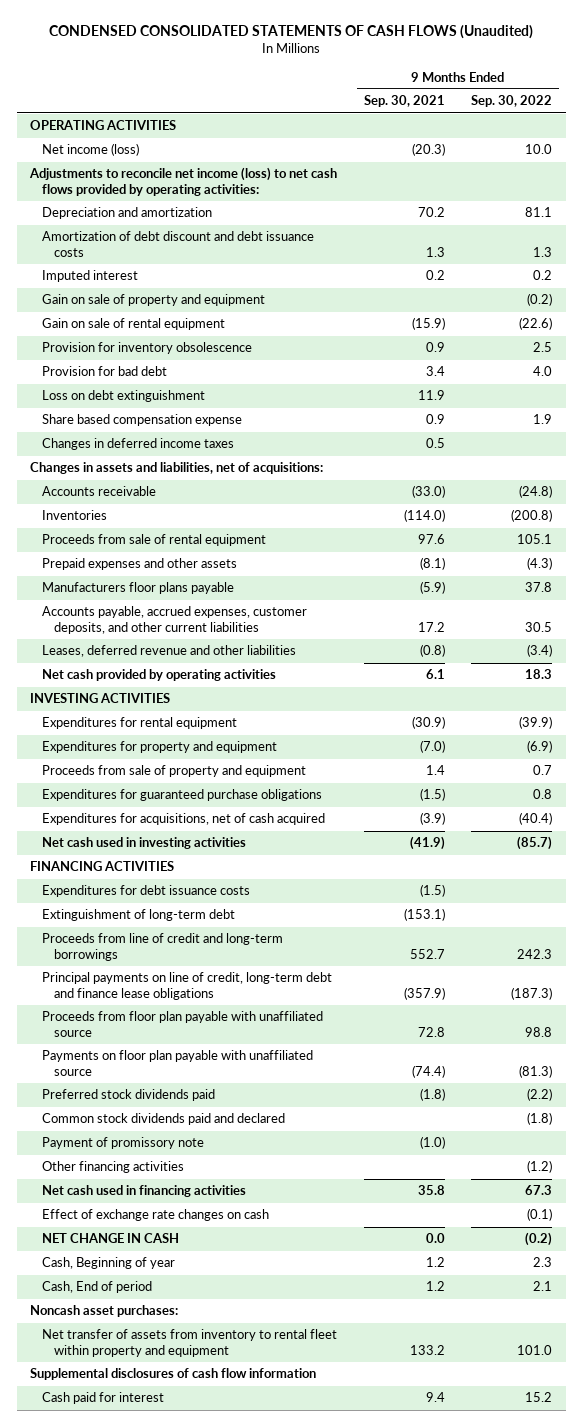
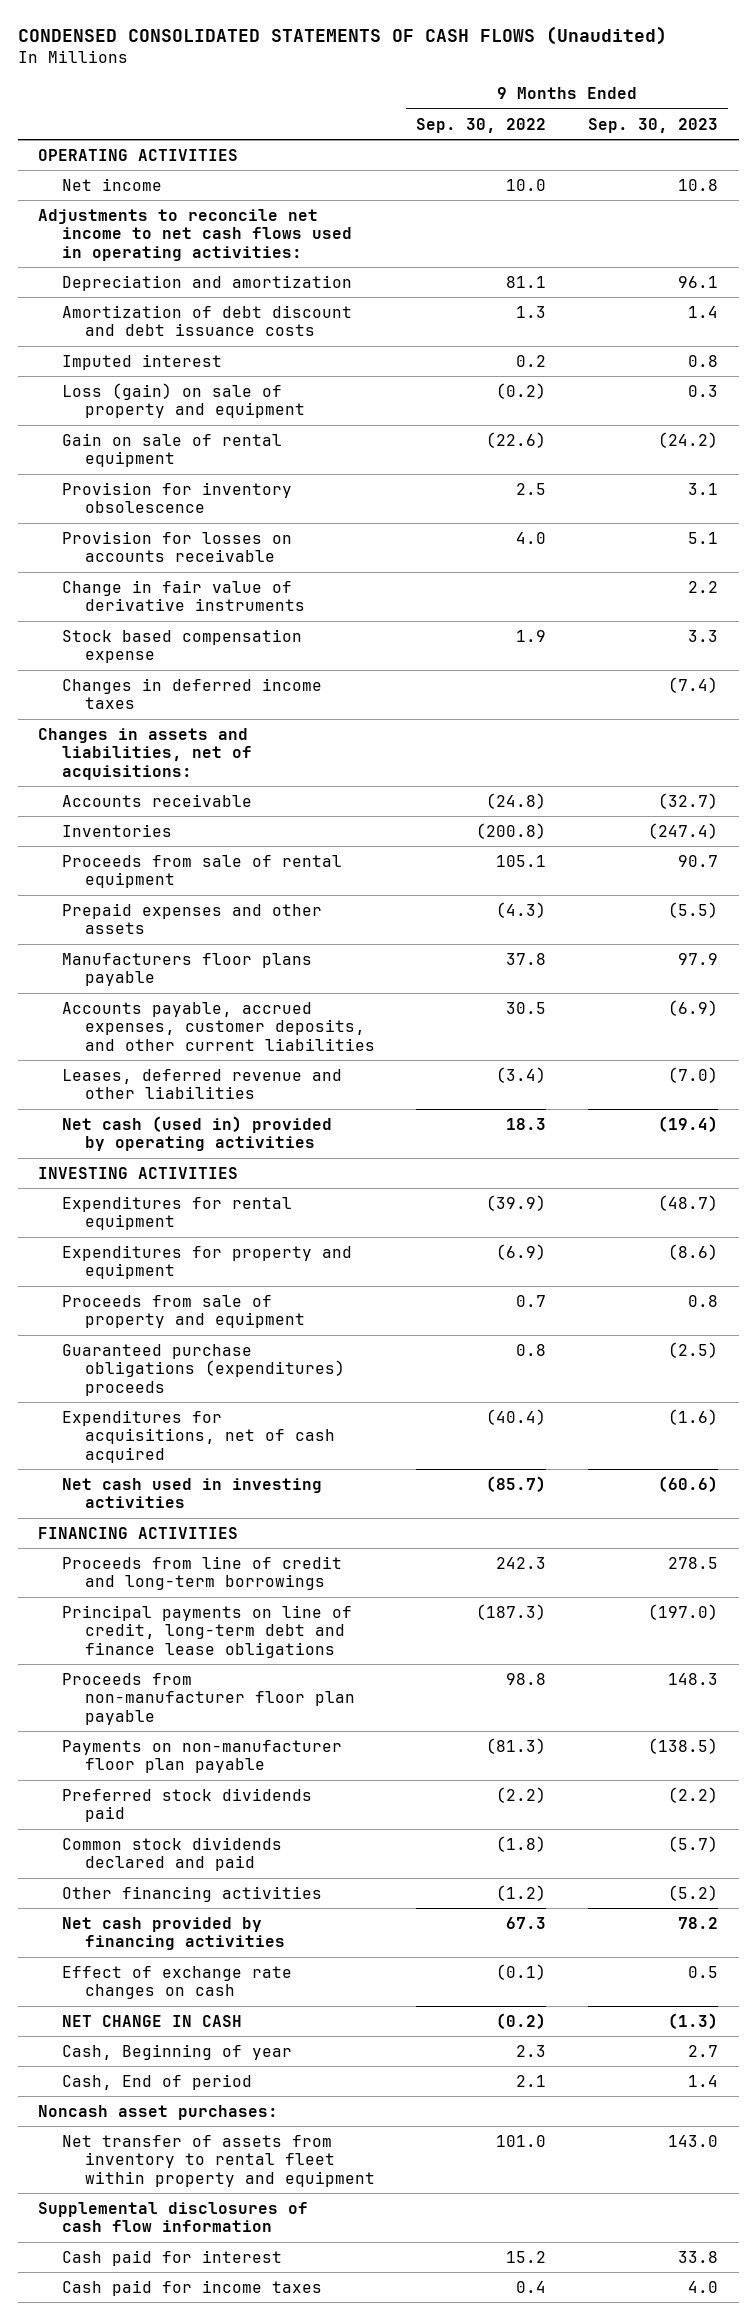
- | 9 Months Ended Sep. 30, 2021 | 9 Months Ended Sep. 30, 2022
+ | 9 Months Ended Sep. 30, 2022 | 9 Months Ended Sep. 30, 2023
- Net income (loss) | (20.3) | 10.0
- Adjustments to reconcile net income (loss) to net cash flows provided by operating activities:
+ Net income | 10.0 | 10.8
+ Adjustments to reconcile net income to net cash flows used in operating activities:
- Gain on sale of property and equipment | | (0.2)
+ Loss (gain) on sale of property and equipment | (0.2) | 0.3
- Provision for bad debt | 3.4 | 4.0
- Loss on debt extinguishment | 11.9 |
- Share based compensation expense | 0.9 | 1.9
+ Provision for losses on accounts receivable | 4.0 | 5.1
+ Change in fair value of derivative instruments | | 2.2
+ Stock based compensation expense | 1.9 | 3.3
- Net cash provided by operating activities | 6.1 | 18.3
+ Net cash (used in) provided by operating activities | 18.3 | (19.4)
- Expenditures for guaranteed purchase obligations | (1.5) | 0.8
+ Guaranteed purchase obligations (expenditures) proceeds | 0.8 | (2.5)
- Expenditures for debt issuance costs | (1.5) |
- Extinguishment of long-term debt | (153.1) |
- Proceeds from floor plan payable with unaffiliated source | 72.8 | 98.8
- Payments on floor plan payable with unaffiliated source | (74.4) | (81.3)
+ Proceeds from non-manufacturer floor plan payable | 98.8 | 148.3
+ Payments on non-manufacturer floor plan payable | (81.3) | (138.5)
- Common stock dividends paid and declared | | (1.8)
- Payment of promissory note | (1.0) |
+ Common stock dividends declared and paid | (1.8) | (5.7)
- Net cash used in financing activities | 35.8 | 67.3
+ Net cash provided by financing activities | 67.3 | 78.2
+ Cash paid for income taxes | 0.4 | 4.0

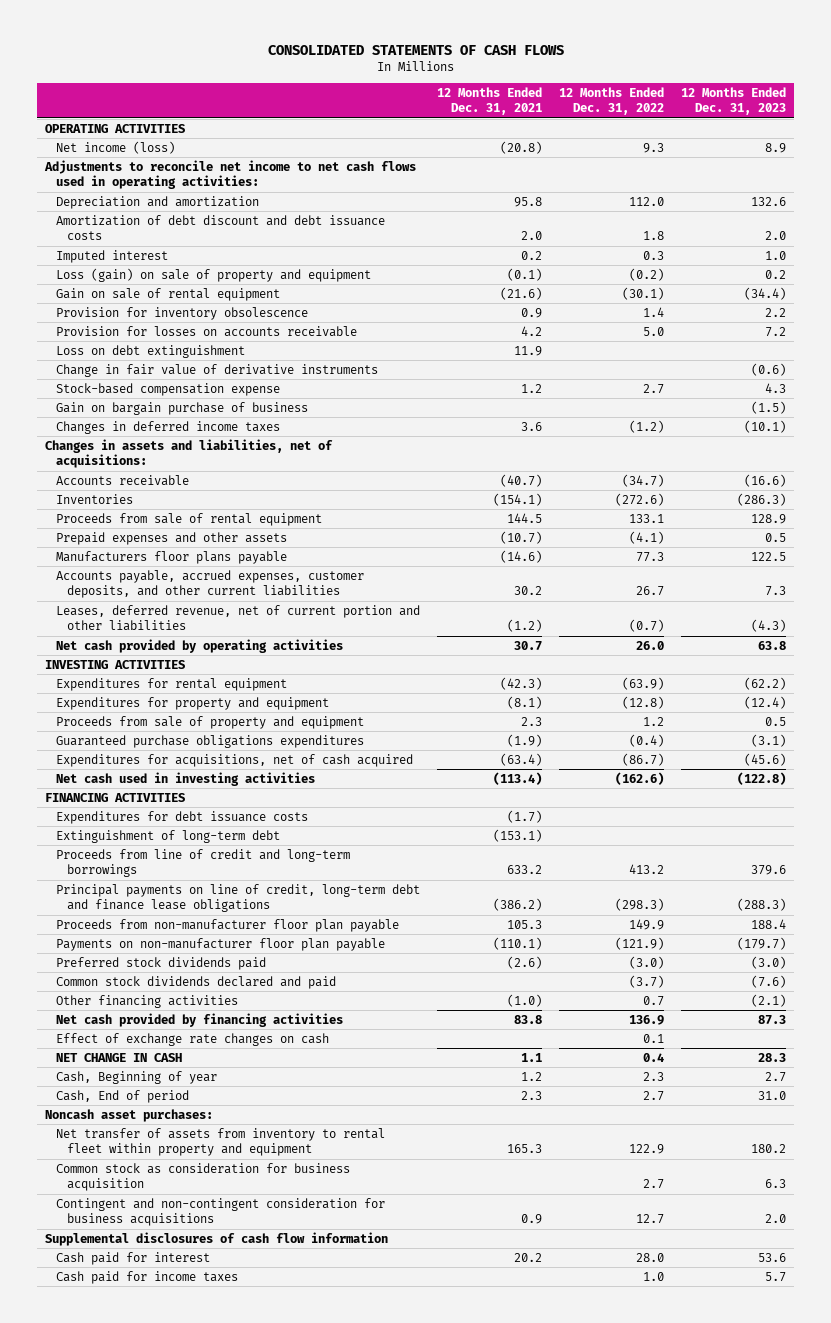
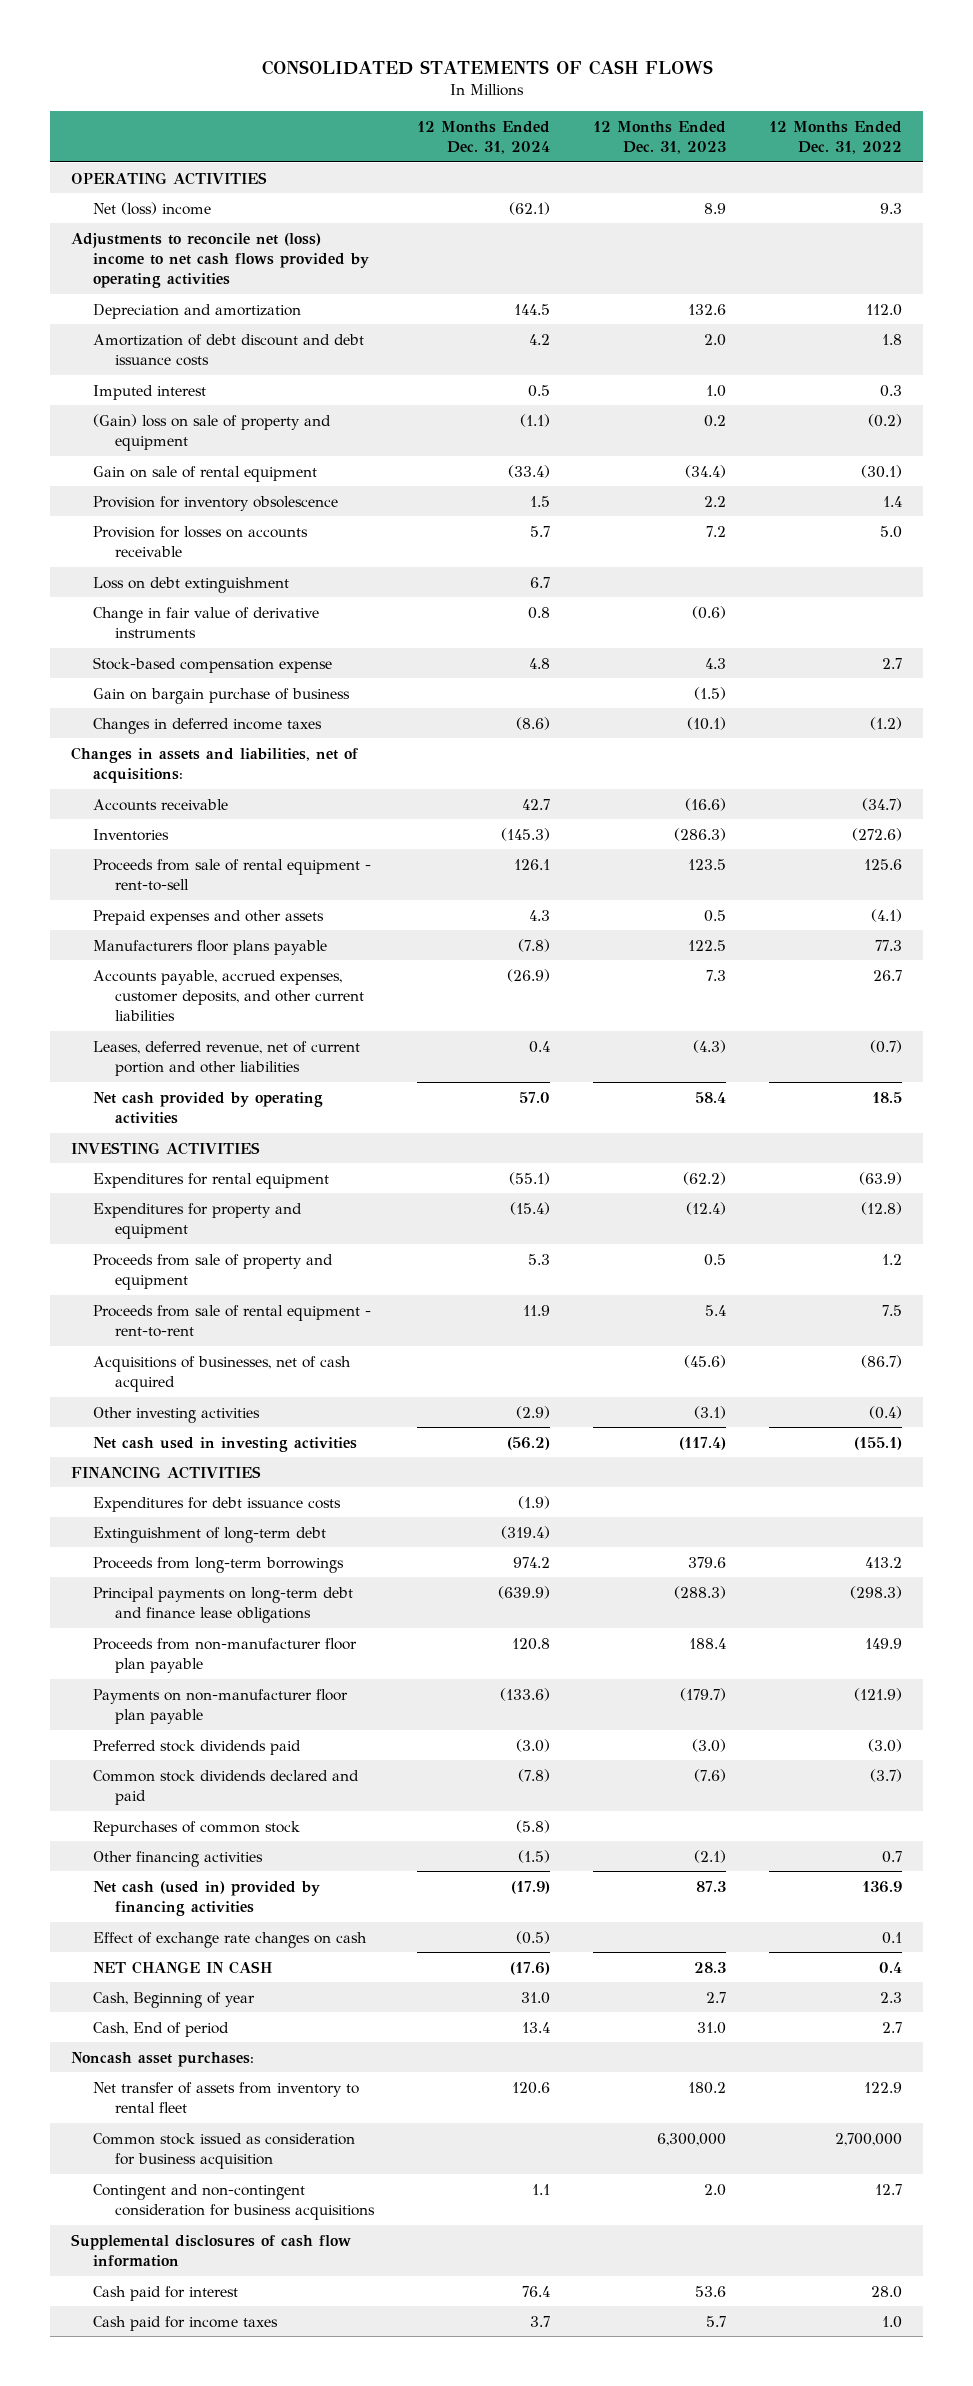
- | 12 Months Ended Dec. 31, 2021 | 12 Months Ended Dec. 31, 2022 | 12 Months Ended Dec. 31, 2023
+ | 12 Months Ended Dec. 31, 2024 | 12 Months Ended Dec. 31, 2023 | 12 Months Ended Dec. 31, 2022
- Net income (loss) | (20.8) | 9.3 | 8.9
- Adjustments to reconcile net income to net cash flows used in operating activities:
+ Net (loss) income | (62.1) | 8.9 | 9.3
+ Adjustments to reconcile net (loss) income to net cash flows provided by operating activities
- Loss (gain) on sale of property and equipment | (0.1) | (0.2) | 0.2
+ (Gain) loss on sale of property and equipment | (1.1) | 0.2 | (0.2)
- Proceeds from sale of rental equipment | 144.5 | 133.1 | 128.9
+ Proceeds from sale of rental equipment - rent-to-sell | 126.1 | 123.5 | 125.6
- Net cash provided by operating activities | 30.7 | 26.0 | 63.8
+ Net cash provided by operating activities | 57.0 | 58.4 | 18.5
- Guaranteed purchase obligations expenditures | (1.9) | (0.4) | (3.1)
- Expenditures for acquisitions, net of cash acquired | (63.4) | (86.7) | (45.6)
- Net cash used in investing activities | (113.4) | (162.6) | (122.8)
+ Proceeds from sale of rental equipment - rent-to-rent | 11.9 | 5.4 | 7.5
+ Acquisitions of businesses, net of cash acquired | | (45.6) | (86.7)
+ Other investing activities | (2.9) | (3.1) | (0.4)
+ Net cash used in investing activities | (56.2) | (117.4) | (155.1)
- Proceeds from line of credit and long-term borrowings | 633.2 | 413.2 | 379.6
- Principal payments on line of credit, long-term debt and finance lease obligations | (386.2) | (298.3) | (288.3)
+ Proceeds from long-term borrowings | 974.2 | 379.6 | 413.2
+ Principal payments on long-term debt and finance lease obligations | (639.9) | (288.3) | (298.3)
+ Repurchases of common stock | (5.8) | |
- Net cash provided by financing activities | 83.8 | 136.9 | 87.3
+ Net cash (used in) provided by financing activities | (17.9) | 87.3 | 136.9
- Net transfer of assets from inventory to rental fleet within property and equipment | 165.3 | 122.9 | 180.2
- Common stock as consideration for business acquisition | | 2.7 | 6.3
+ Net transfer of assets from inventory to rental fleet | 120.6 | 180.2 | 122.9
+ Common stock issued as consideration for business acquisition | | 6,300,000 | 2,700,000

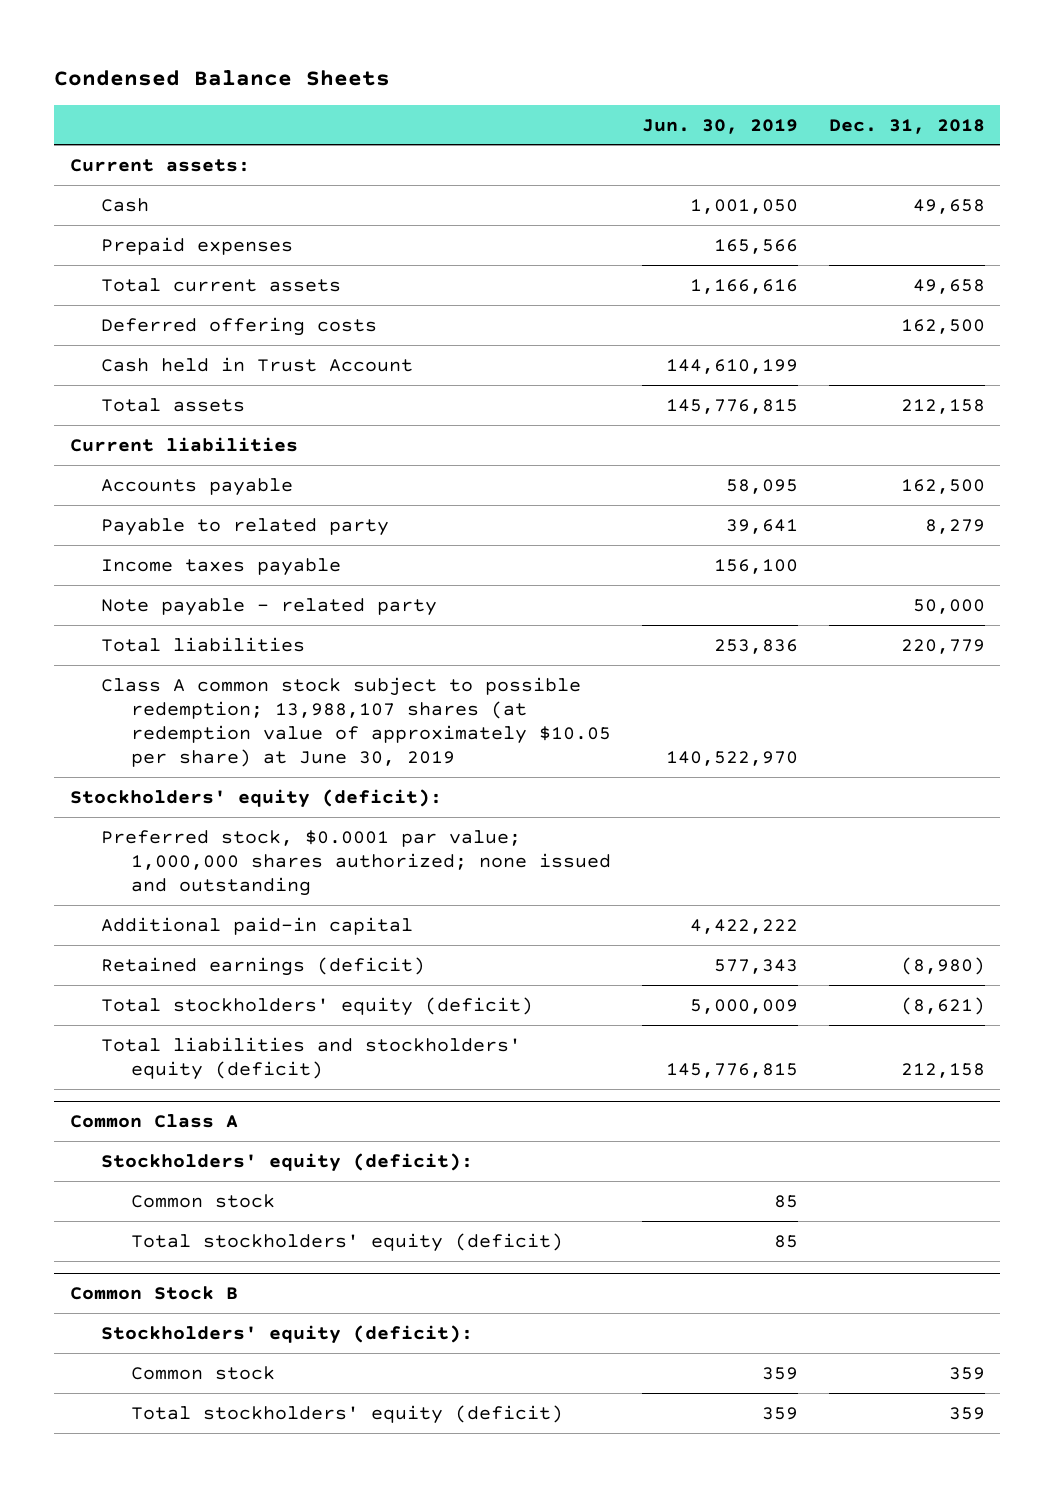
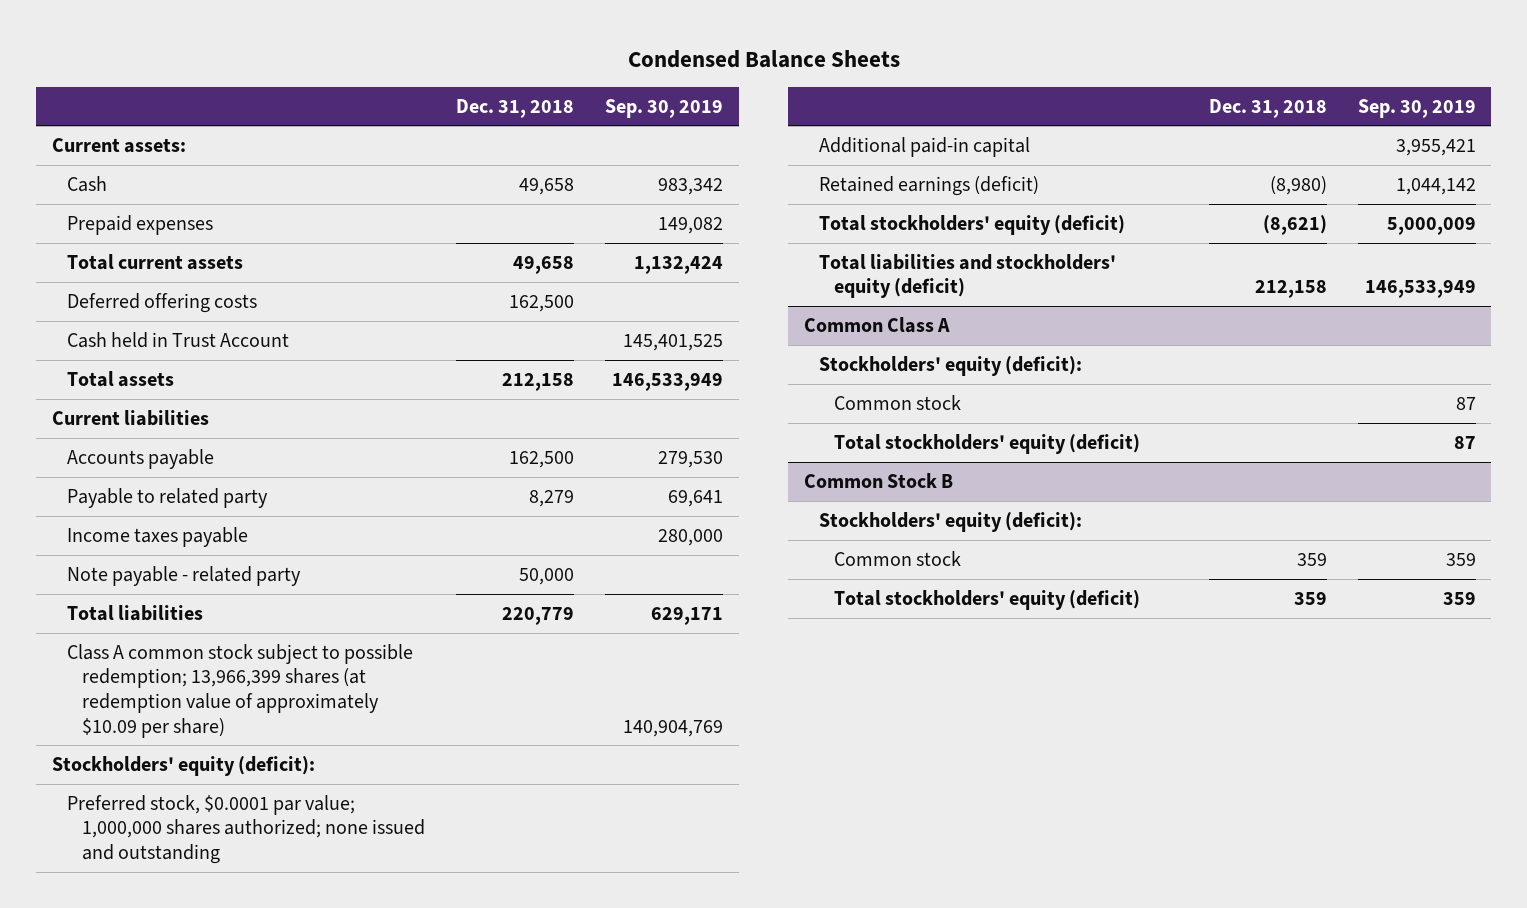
- | Jun. 30, 2019 | Dec. 31, 2018
+ | Dec. 31, 2018 | Sep. 30, 2019
- Class A common stock subject to possible redemption; 13,988,107 shares (at redemption value of approximately $10.05 per share) at June 30, 2019 | 140,522,970 |
+ Class A common stock subject to possible redemption; 13,966,399 shares (at redemption value of approximately $10.09 per share) | | 140,904,769

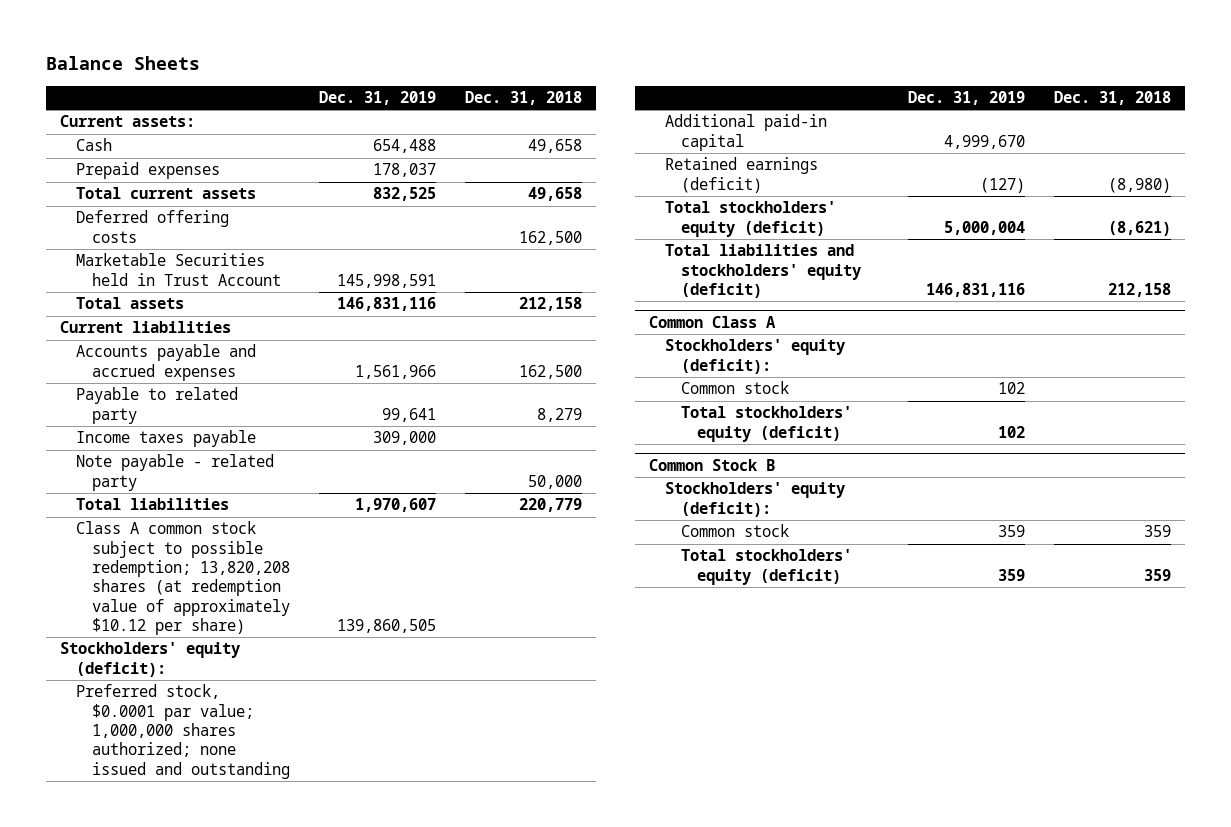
- Condensed Balance Sheets
+ Balance Sheets
- | Dec. 31, 2018 | Sep. 30, 2019
+ | Dec. 31, 2019 | Dec. 31, 2018
- Cash held in Trust Account | | 145,401,525
+ Marketable Securities held in Trust Account | 145,998,591 |
- Accounts payable | 162,500 | 279,530
+ Accounts payable and accrued expenses | 1,561,966 | 162,500
- Class A common stock subject to possible redemption; 13,966,399 shares (at redemption value of approximately $10.09 per share) | | 140,904,769
+ Class A common stock subject to possible redemption; 13,820,208 shares (at redemption value of approximately $10.12 per share) | 139,860,505 |

